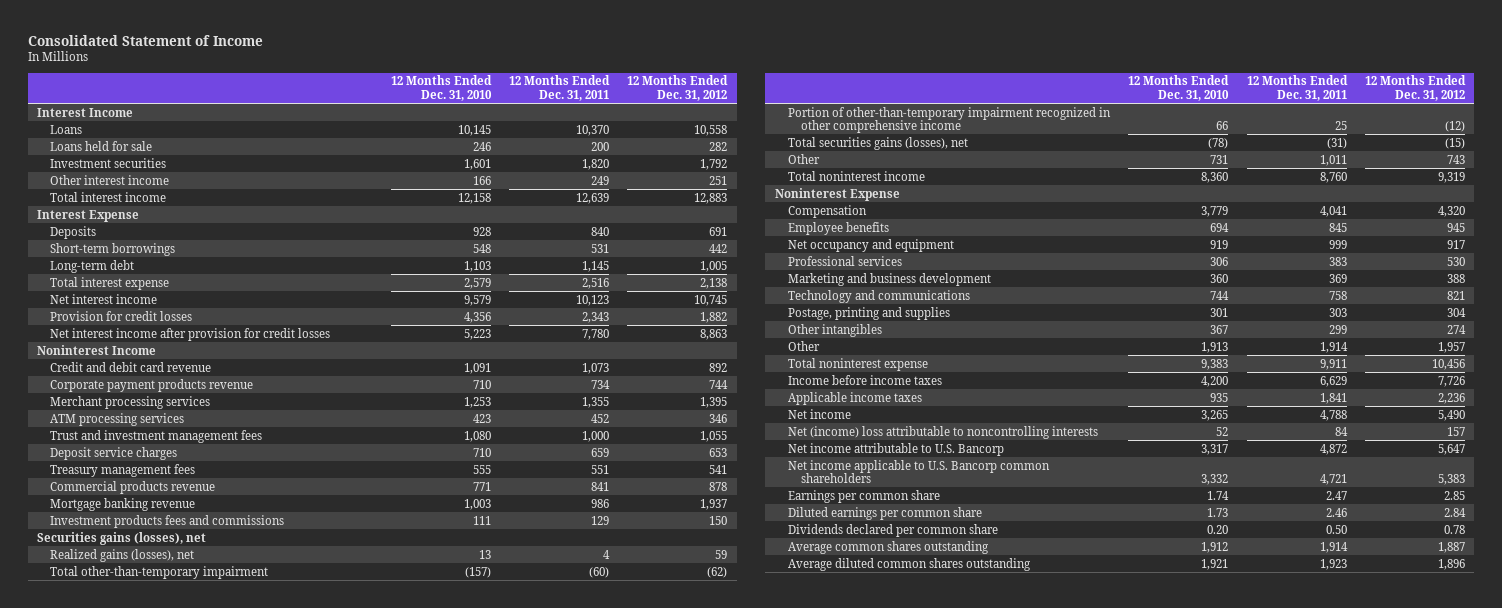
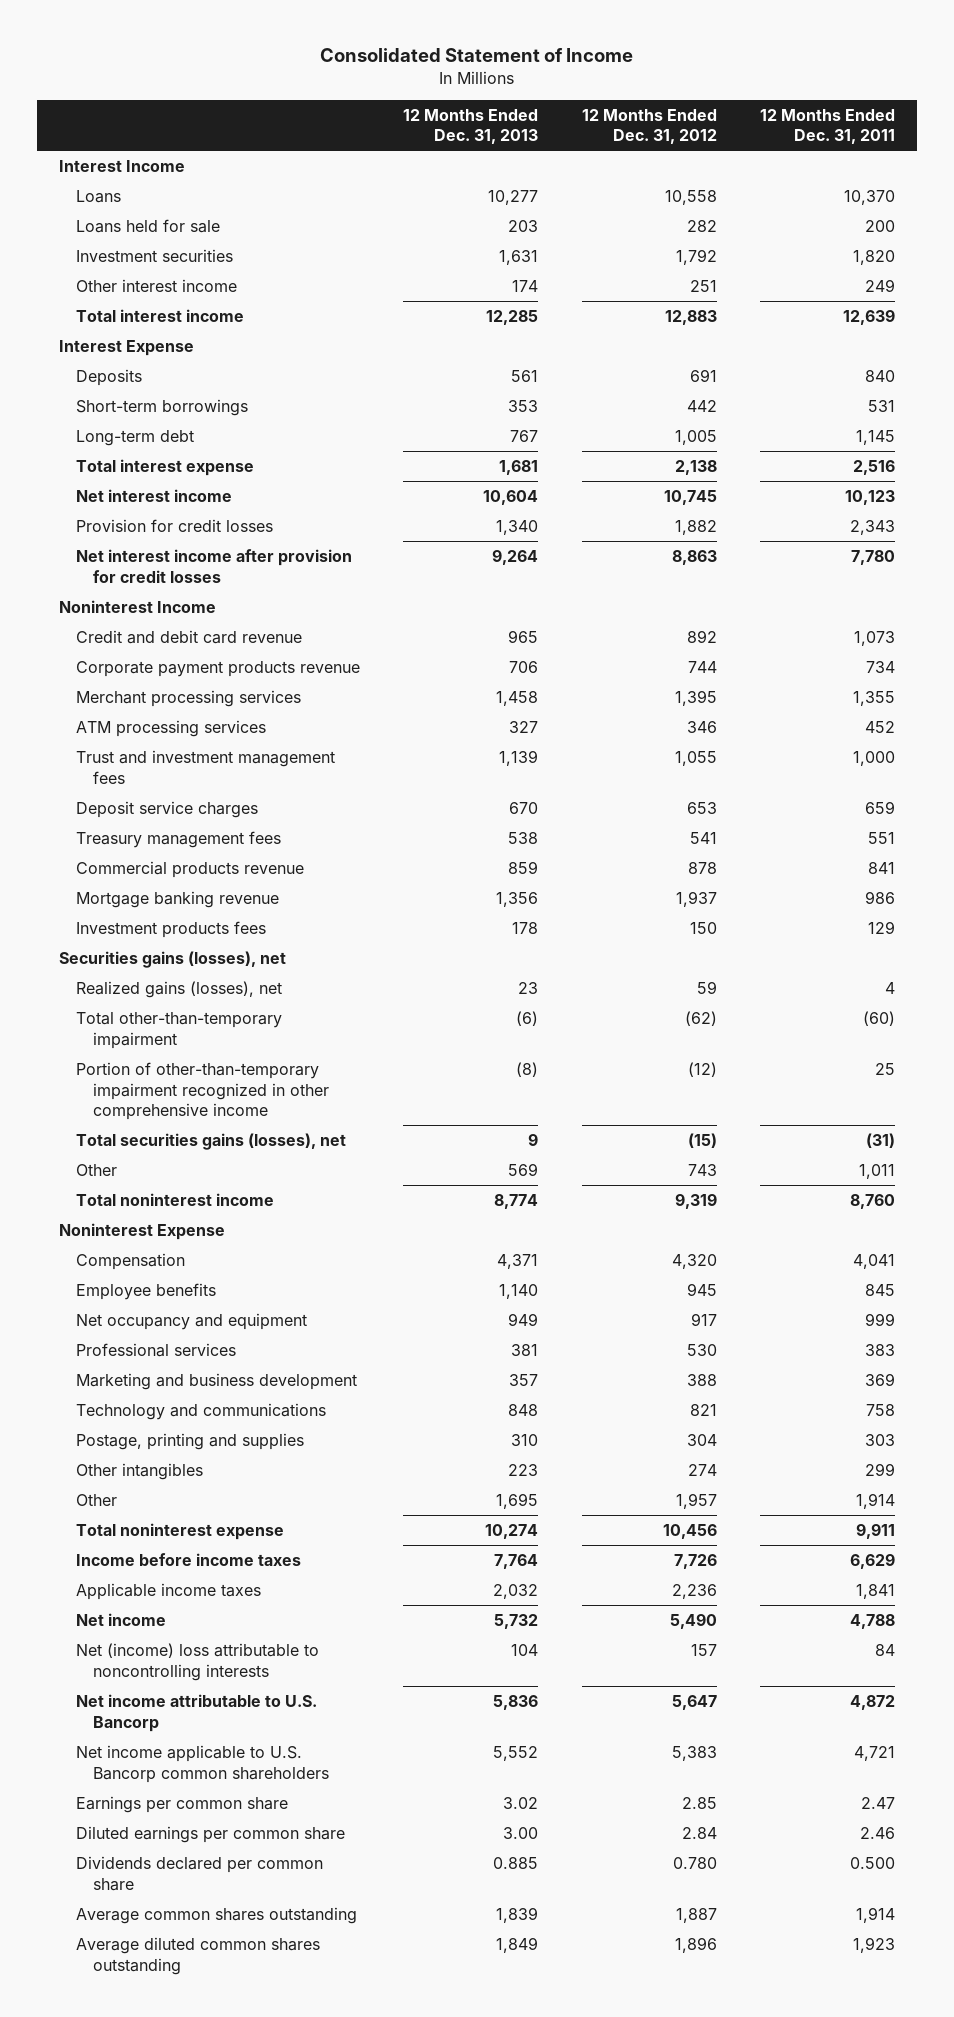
- | 12 Months Ended Dec. 31, 2010 | 12 Months Ended Dec. 31, 2011 | 12 Months Ended Dec. 31, 2012
+ | 12 Months Ended Dec. 31, 2013 | 12 Months Ended Dec. 31, 2012 | 12 Months Ended Dec. 31, 2011
- Investment products fees and commissions | 111 | 129 | 150
+ Investment products fees | 178 | 150 | 129
- Dividends declared per common share | 0.20 | 0.50 | 0.78
+ Dividends declared per common share | 0.885 | 0.780 | 0.500

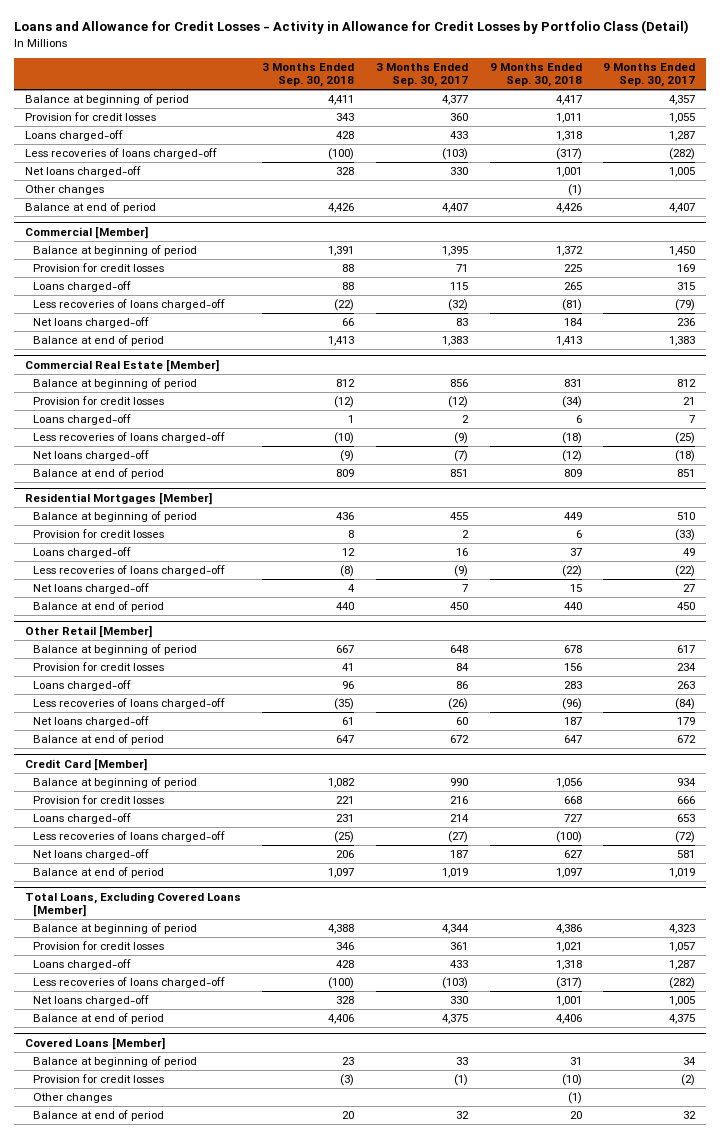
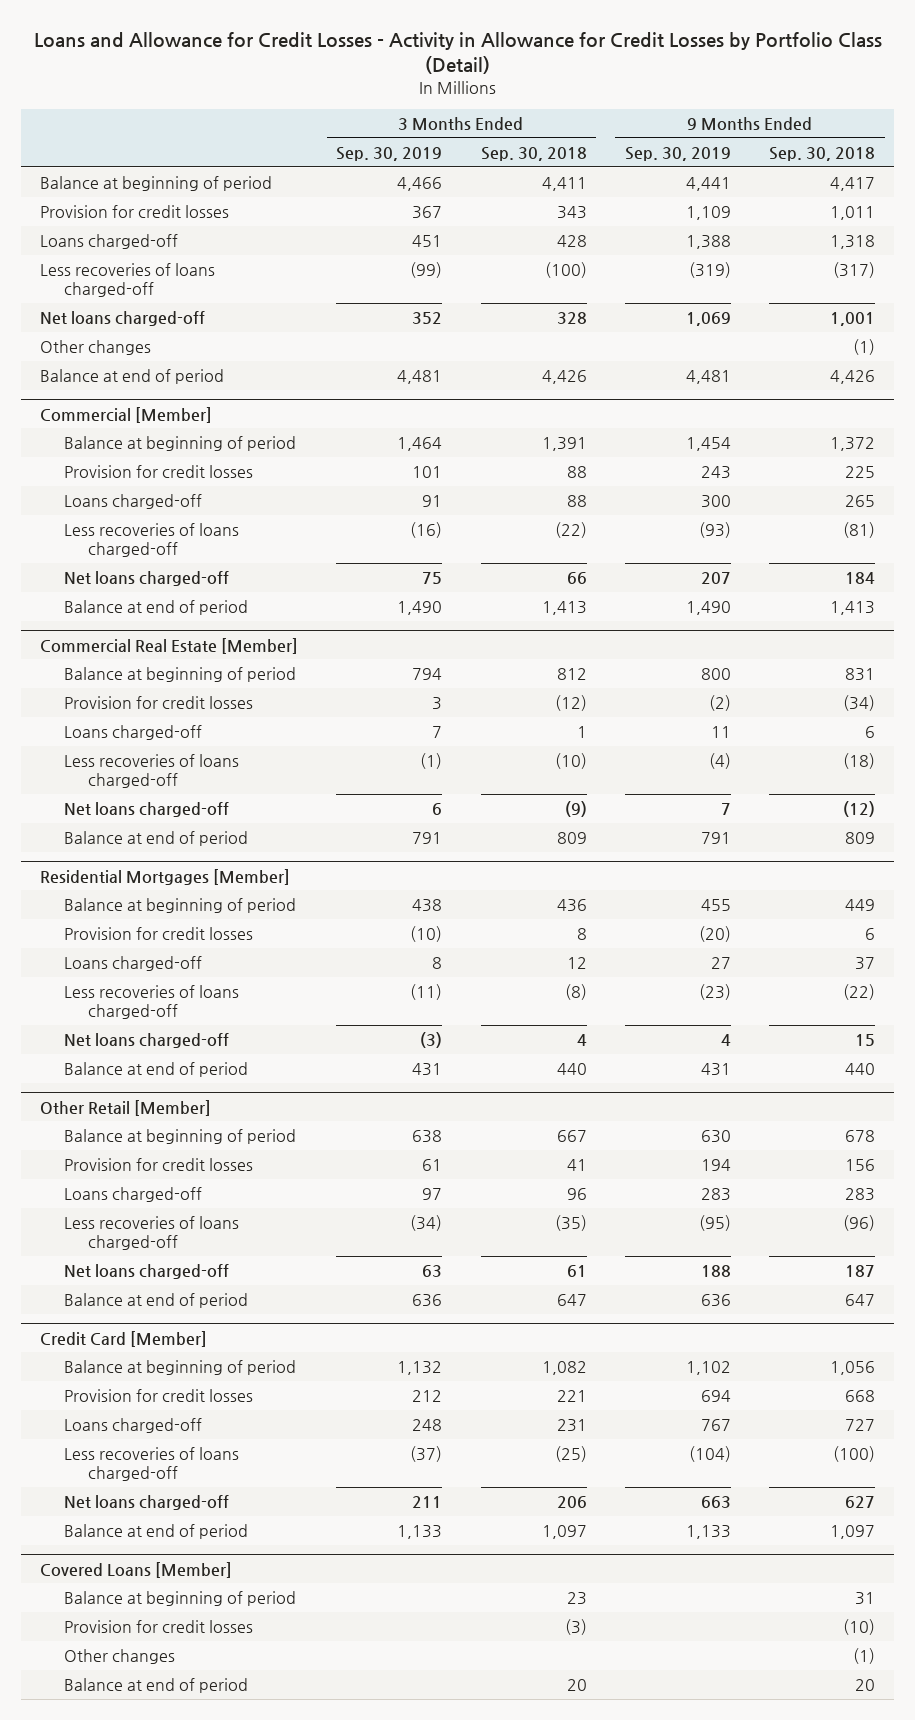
- | 3 Months Ended Sep. 30, 2018 | 3 Months Ended Sep. 30, 2017 | 9 Months Ended Sep. 30, 2018 | 9 Months Ended Sep. 30, 2017
+ | 3 Months Ended Sep. 30, 2019 | 3 Months Ended Sep. 30, 2018 | 9 Months Ended Sep. 30, 2019 | 9 Months Ended Sep. 30, 2018
- Total Loans, Excluding Covered Loans [Member]
- Balance at beginning of period | 4,388 | 4,344 | 4,386 | 4,323
- Provision for credit losses | 346 | 361 | 1,021 | 1,057
- Loans charged-off | 428 | 433 | 1,318 | 1,287
- Less recoveries of loans charged-off | (100) | (103) | (317) | (282)
- Net loans charged-off | 328 | 330 | 1,001 | 1,005
- Balance at end of period | 4,406 | 4,375 | 4,406 | 4,375

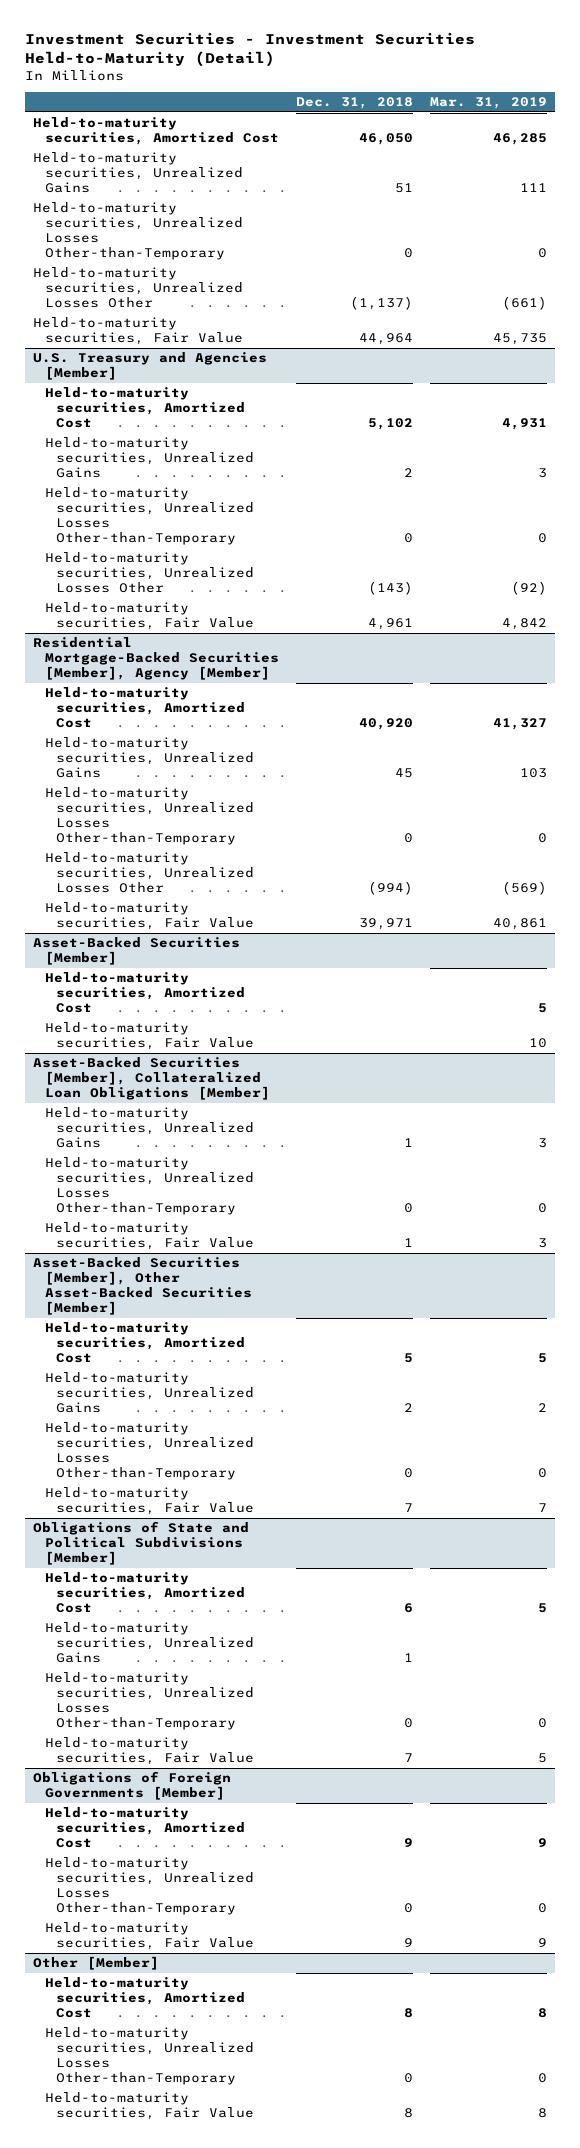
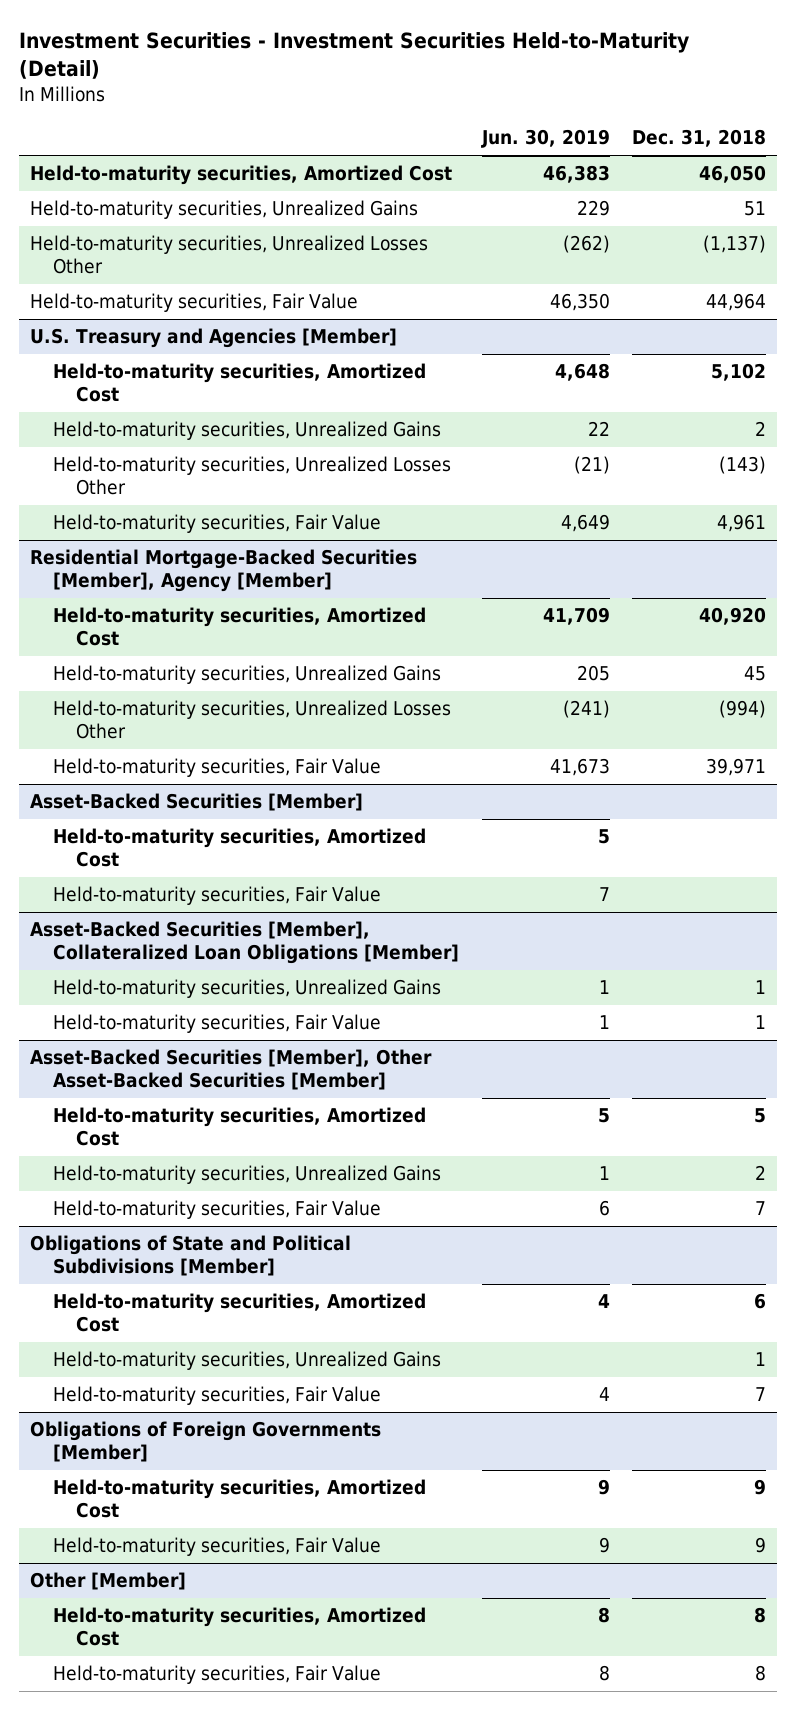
- | Dec. 31, 2018 | Mar. 31, 2019
+ | Jun. 30, 2019 | Dec. 31, 2018
- Held-to-maturity securities, Unrealized Losses Other-than-Temporary | 0 | 0
@ U.S. Treasury and Agencies [Member]
- Held-to-maturity securities, Unrealized Losses Other-than-Temporary | 0 | 0
@ Residential Mortgage-Backed Securities [Member], Agency [Member]
- Held-to-maturity securities, Unrealized Losses Other-than-Temporary | 0 | 0
@ Asset-Backed Securities [Member], Collateralized Loan Obligations [Member]
- Held-to-maturity securities, Unrealized Losses Other-than-Temporary | 0 | 0
@ Asset-Backed Securities [Member], Other Asset-Backed Securities [Member]
- Held-to-maturity securities, Unrealized Losses Other-than-Temporary | 0 | 0
@ Obligations of State and Political Subdivisions [Member]
- Held-to-maturity securities, Unrealized Losses Other-than-Temporary | 0 | 0
@ Obligations of Foreign Governments [Member]
- Held-to-maturity securities, Unrealized Losses Other-than-Temporary | 0 | 0
@ Other [Member]
- Held-to-maturity securities, Unrealized Losses Other-than-Temporary | 0 | 0

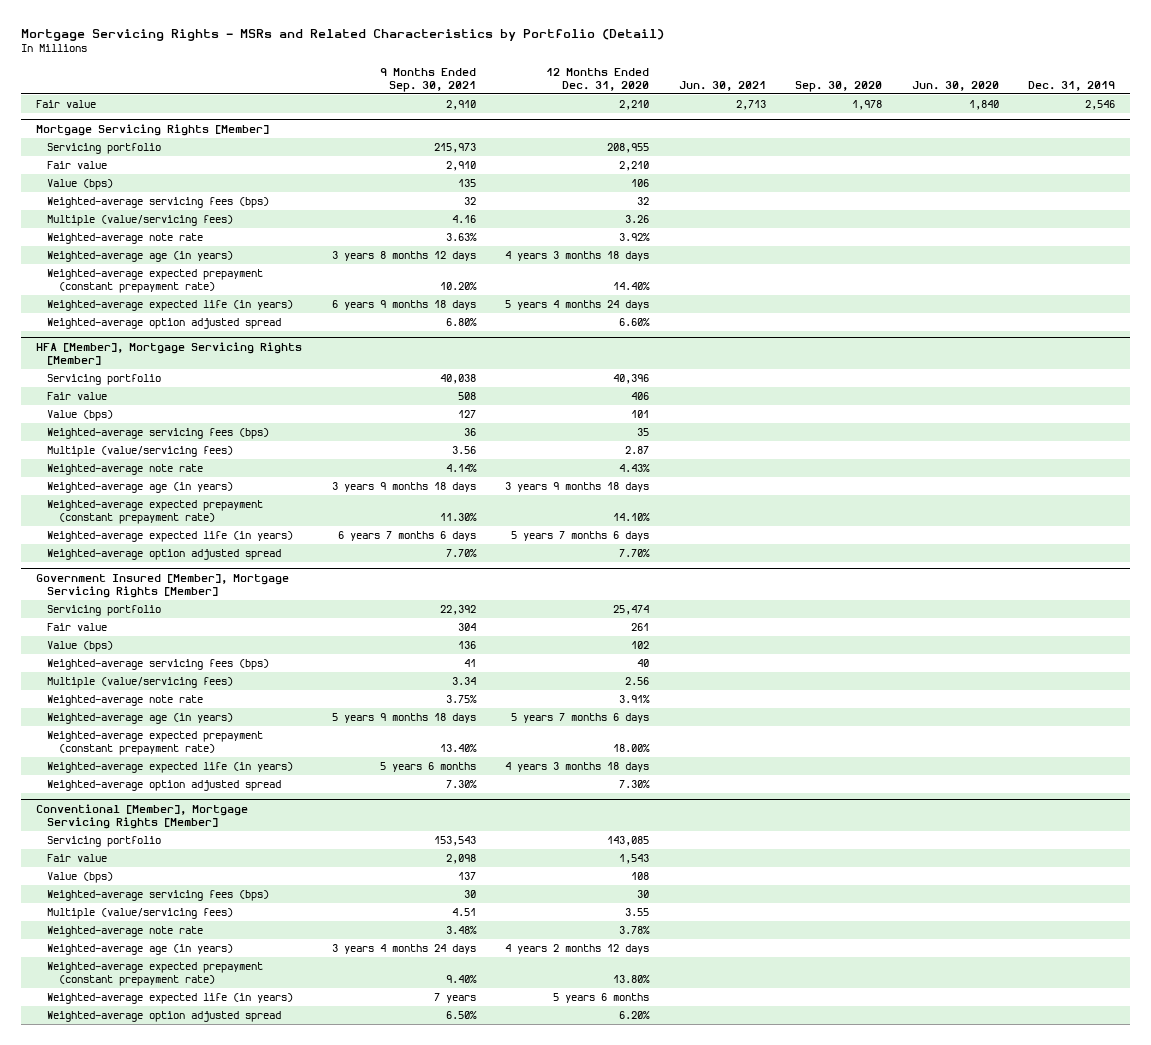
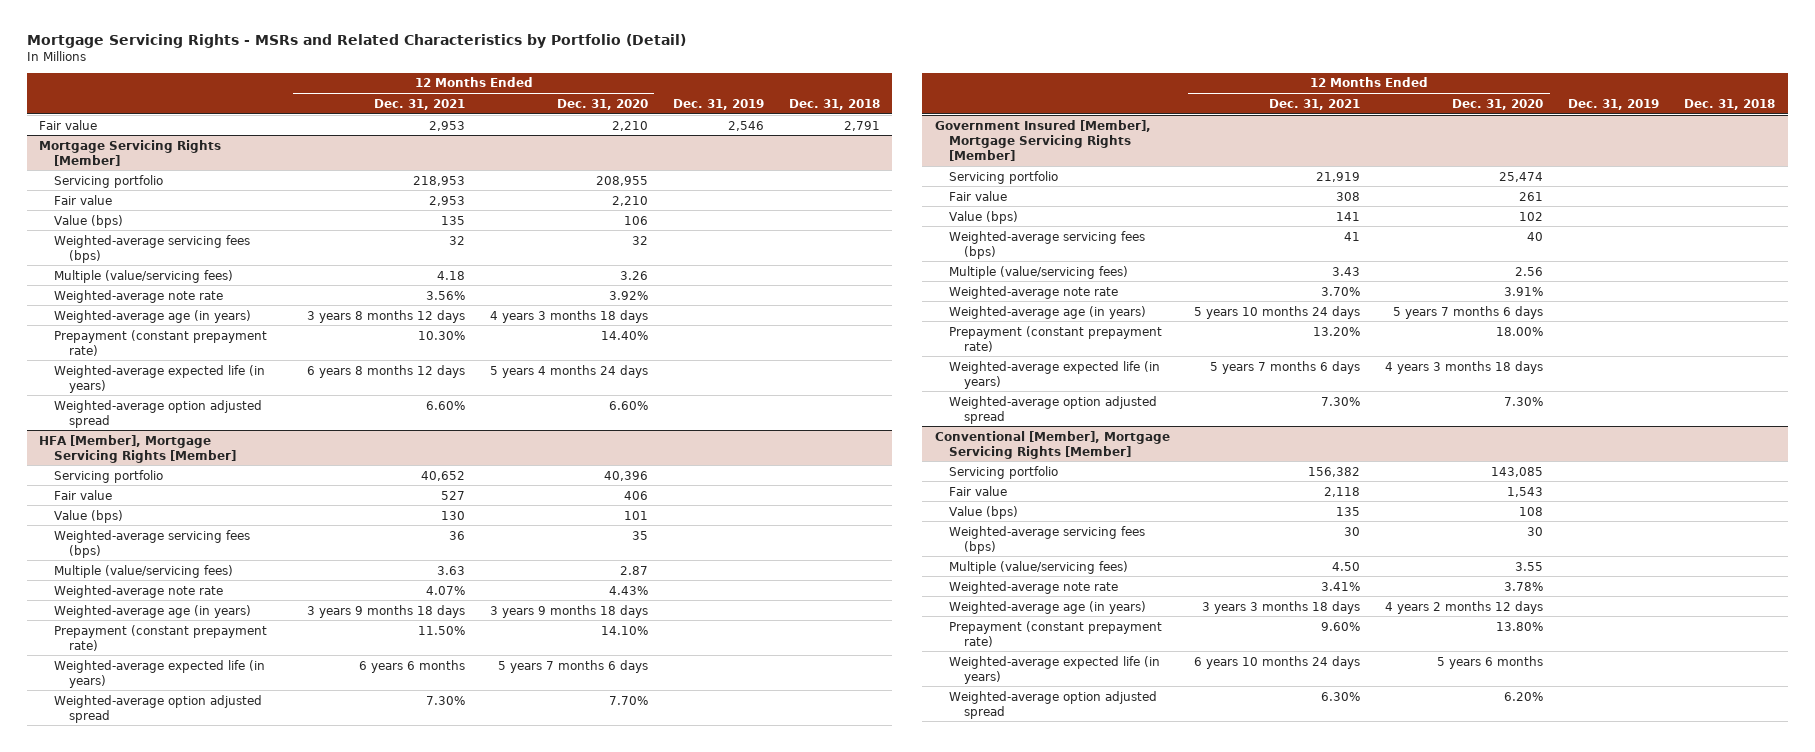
- | 9 Months Ended Sep. 30, 2021 | 12 Months Ended Dec. 31, 2020 | Jun. 30, 2021 | Sep. 30, 2020 | Jun. 30, 2020 | Dec. 31, 2019
+ | 12 Months Ended Dec. 31, 2021 | 12 Months Ended Dec. 31, 2020 | Dec. 31, 2019 | Dec. 31, 2018
@ Mortgage Servicing Rights [Member]
- Weighted-average expected prepayment (constant prepayment rate) | 10.20% | 14.40% | | | |
+ Prepayment (constant prepayment rate) | 10.30% | 14.40% | |
@ HFA [Member], Mortgage Servicing Rights [Member]
- Weighted-average expected prepayment (constant prepayment rate) | 11.30% | 14.10% | | | |
+ Prepayment (constant prepayment rate) | 11.50% | 14.10% | |
@ Government Insured [Member], Mortgage Servicing Rights [Member]
- Weighted-average expected prepayment (constant prepayment rate) | 13.40% | 18.00% | | | |
+ Prepayment (constant prepayment rate) | 13.20% | 18.00% | |
@ Conventional [Member], Mortgage Servicing Rights [Member]
- Weighted-average expected prepayment (constant prepayment rate) | 9.40% | 13.80% | | | |
+ Prepayment (constant prepayment rate) | 9.60% | 13.80% | |

